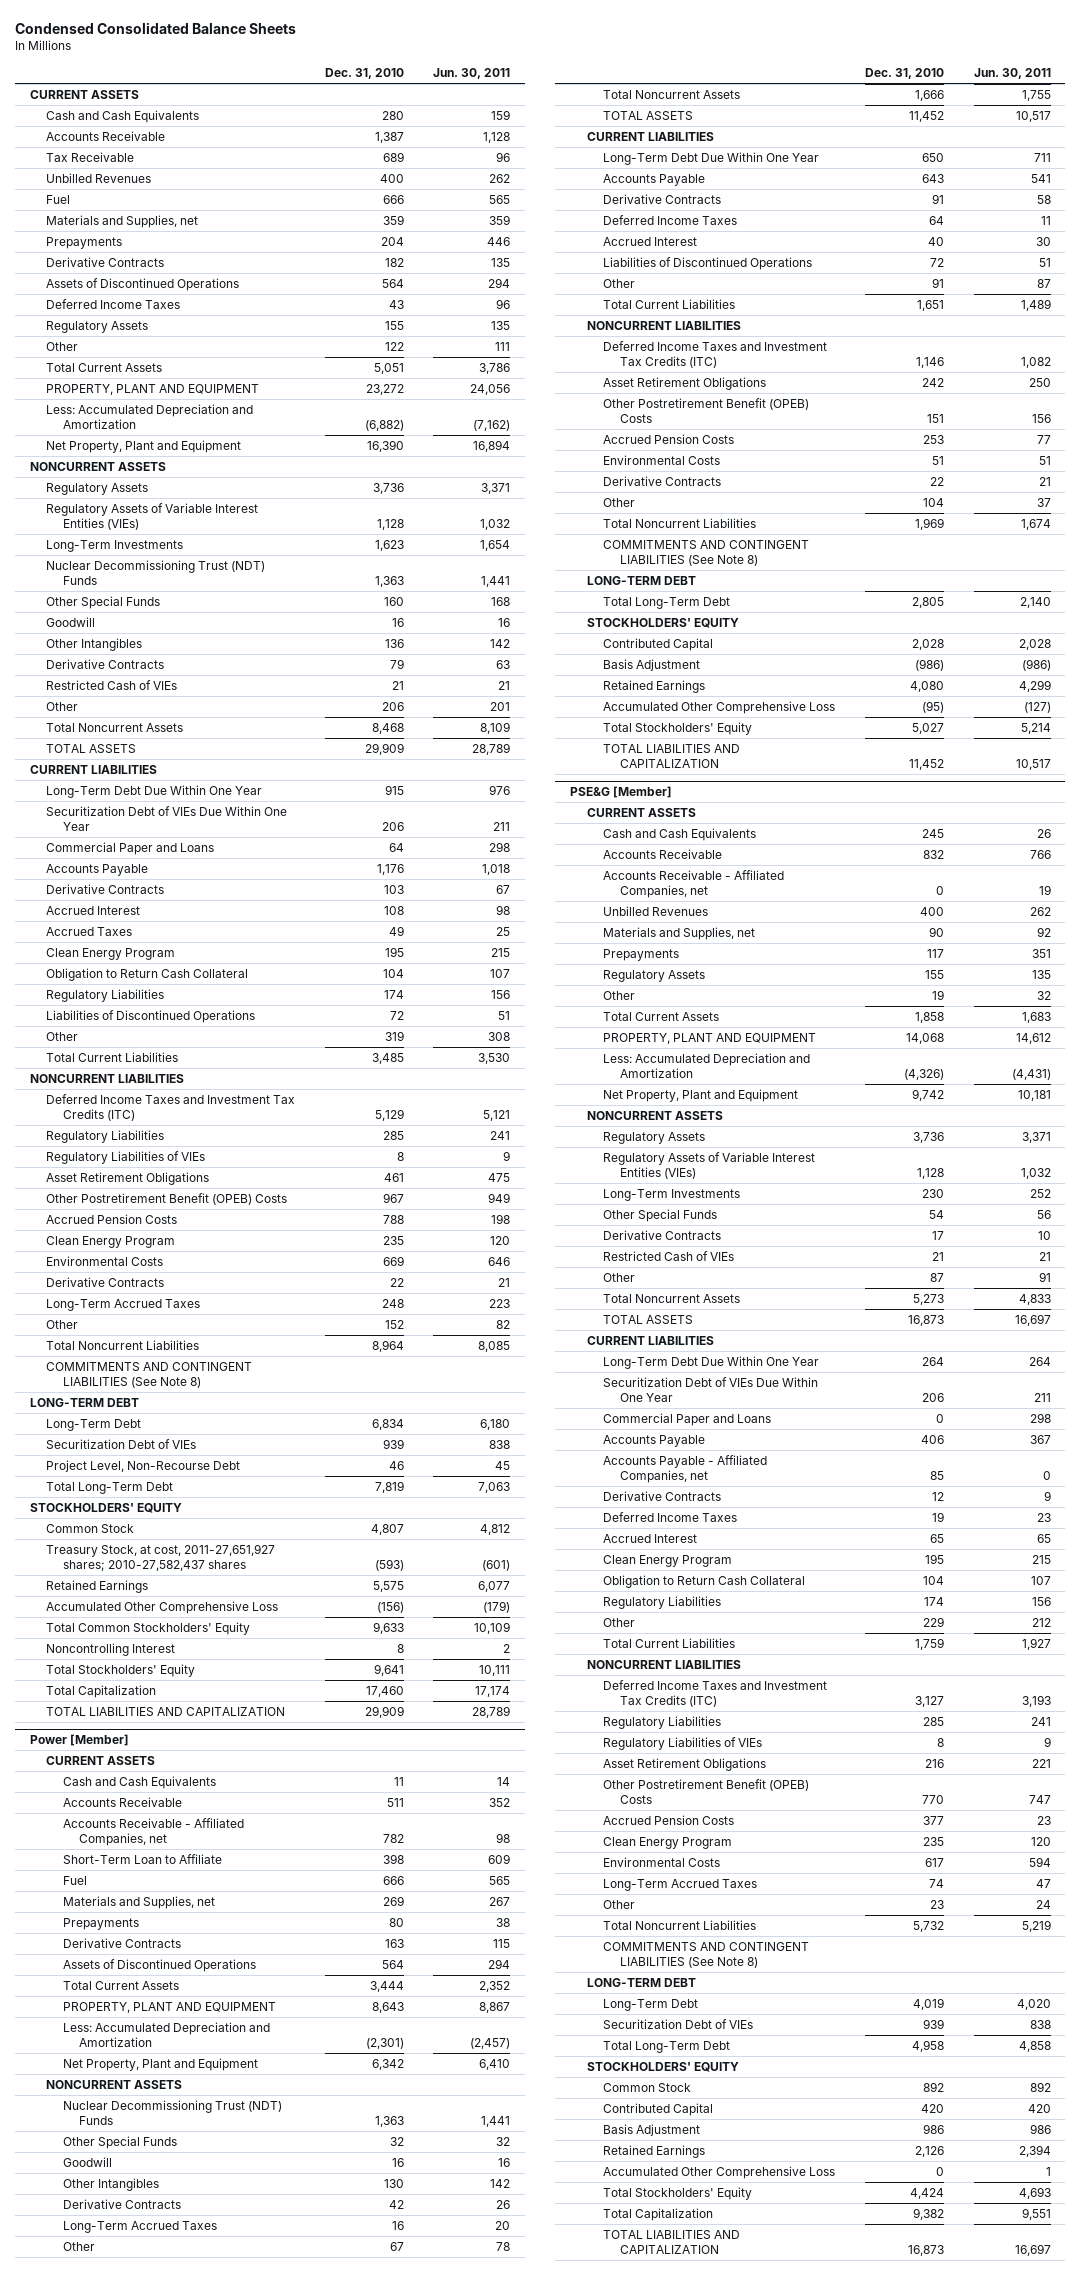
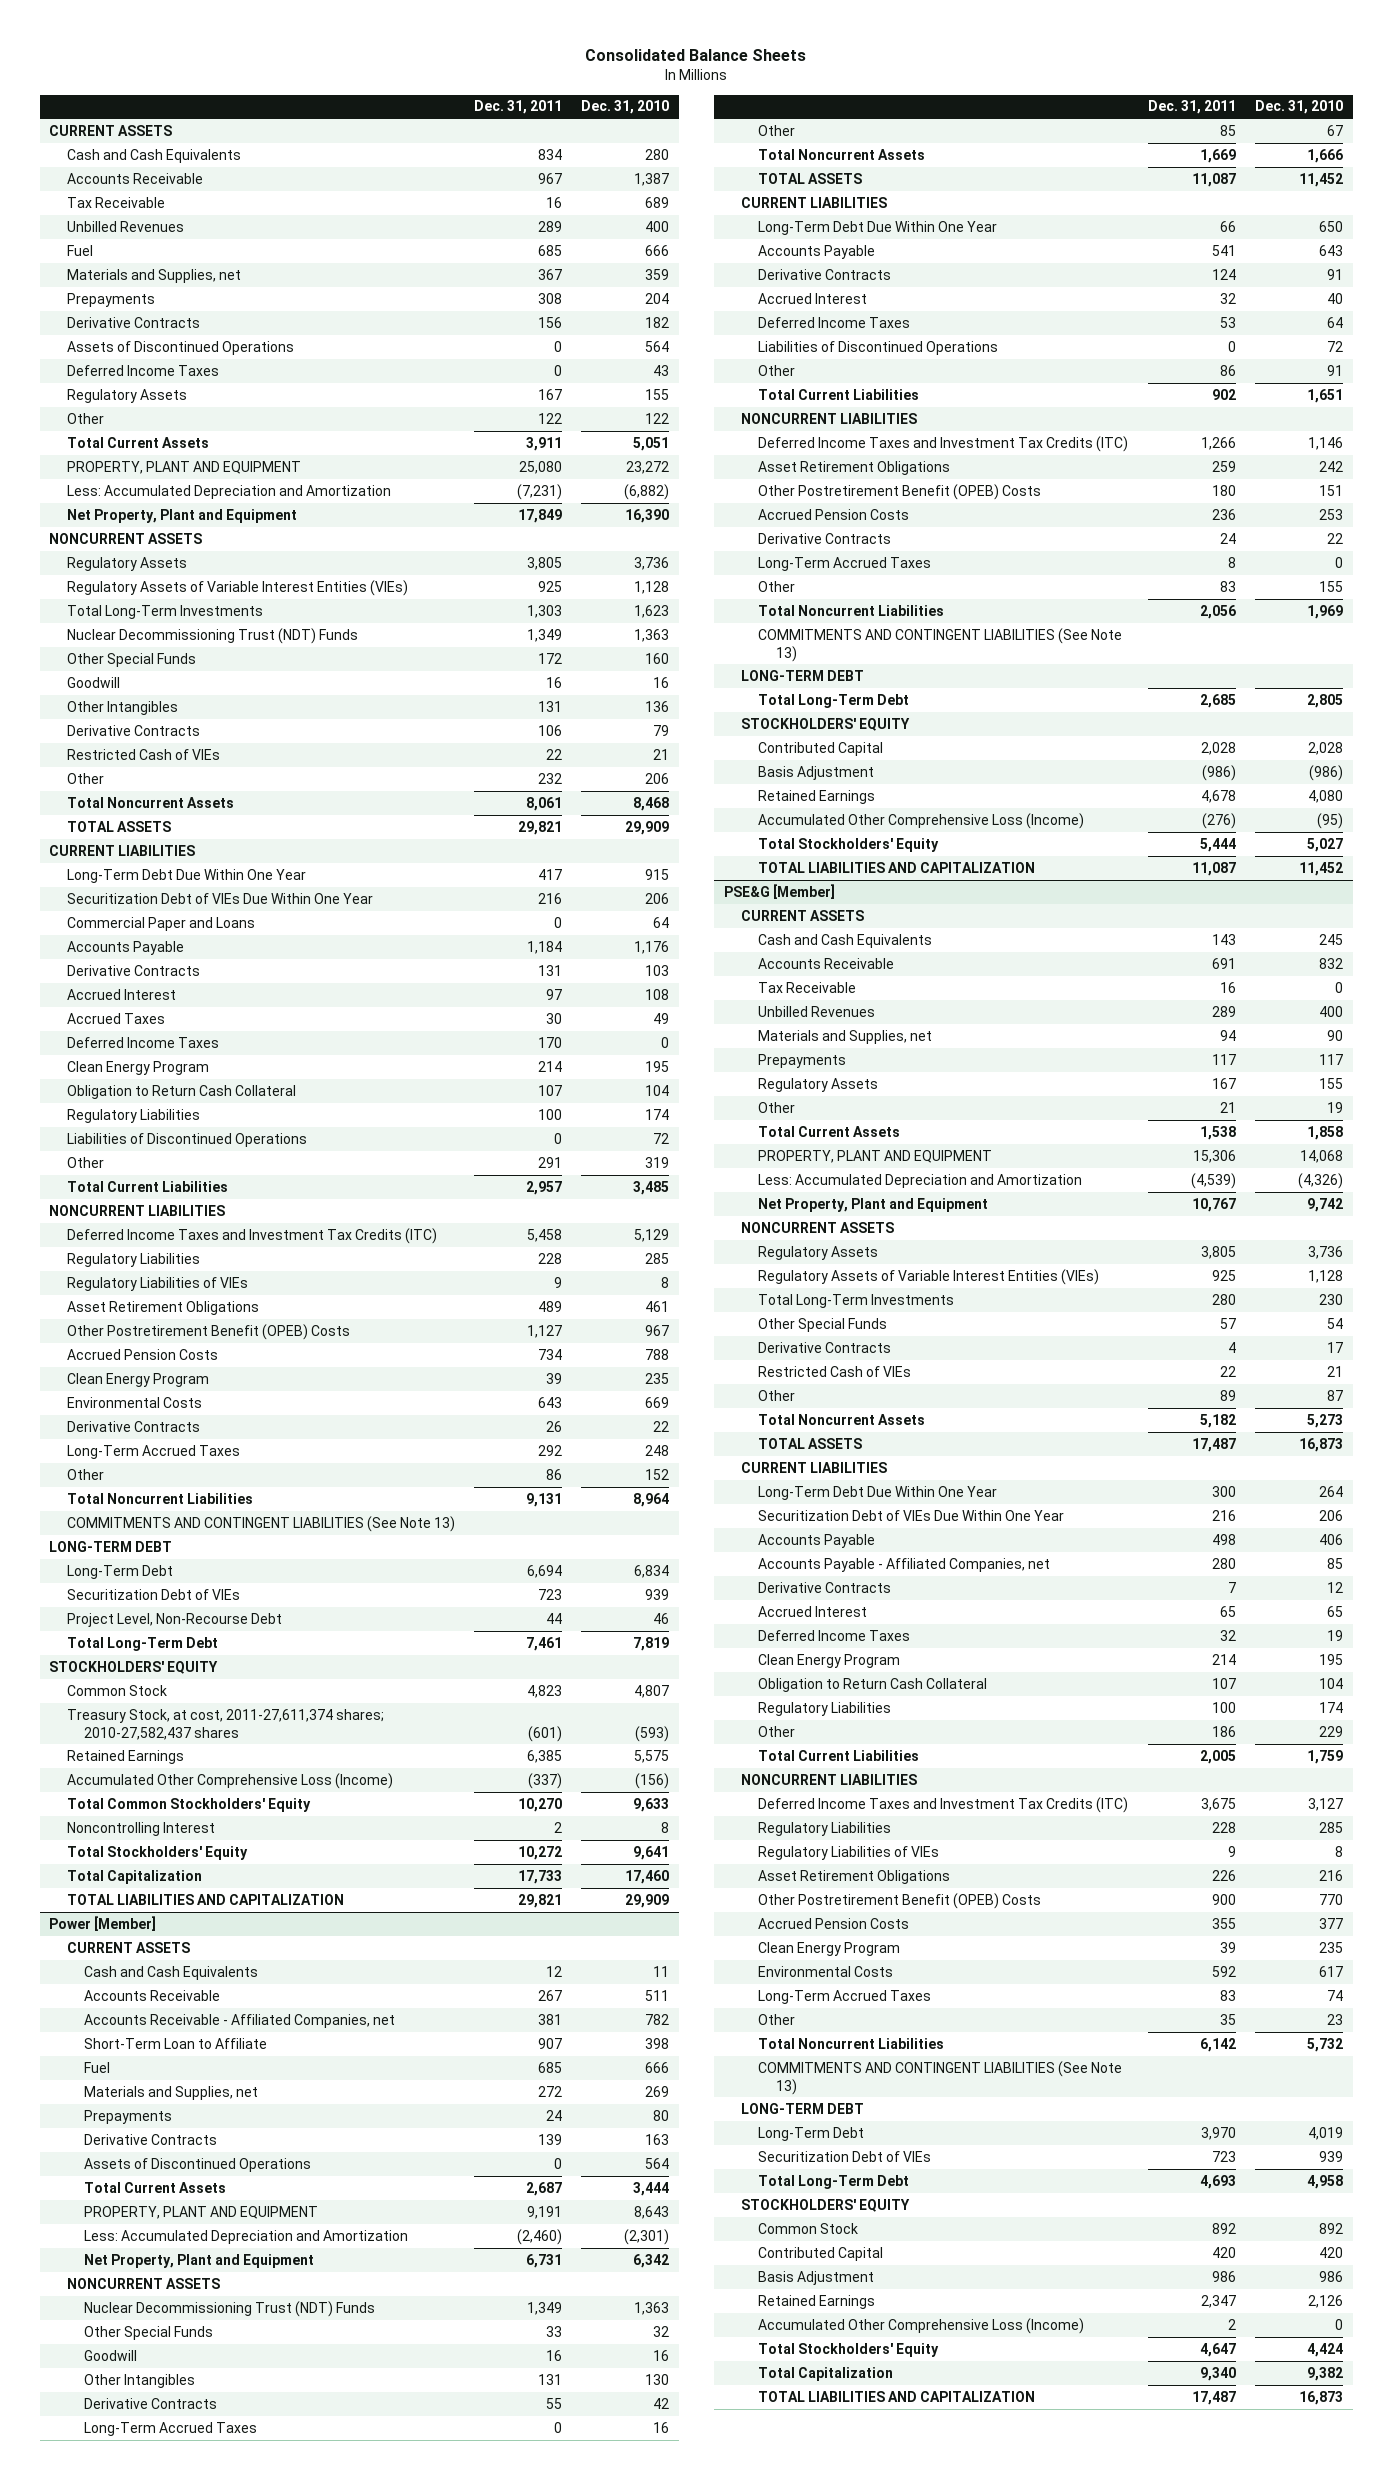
- Condensed Consolidated Balance Sheets
+ Consolidated Balance Sheets
- | Dec. 31, 2010 | Jun. 30, 2011
+ | Dec. 31, 2011 | Dec. 31, 2010
- Long-Term Investments | 1,623 | 1,654
+ Total Long-Term Investments | 1,303 | 1,623
+ Deferred Income Taxes | 170 | 0
- COMMITMENTS AND CONTINGENT LIABILITIES (See Note 8)
+ COMMITMENTS AND CONTINGENT LIABILITIES (See Note 13)
- Treasury Stock, at cost, 2011-27,651,927 shares; 2010-27,582,437 shares | (593) | (601)
+ Treasury Stock, at cost, 2011-27,611,374 shares; 2010-27,582,437 shares | (601) | (593)
- Accumulated Other Comprehensive Loss | (156) | (179)
+ Accumulated Other Comprehensive Loss (Income) | (337) | (156)
@ Power [Member]
moved down: Deferred Income Taxes | 53 | 64
- Environmental Costs | 51 | 51
- Other | 104 | 37
+ Long-Term Accrued Taxes | 8 | 0
+ Other | 83 | 155
- COMMITMENTS AND CONTINGENT LIABILITIES (See Note 8)
+ COMMITMENTS AND CONTINGENT LIABILITIES (See Note 13)
- Accumulated Other Comprehensive Loss | (95) | (127)
+ Accumulated Other Comprehensive Loss (Income) | (276) | (95)
@ PSE&G [Member]
- Accounts Receivable - Affiliated Companies, net | 0 | 19
+ Tax Receivable | 16 | 0
- Long-Term Investments | 230 | 252
+ Total Long-Term Investments | 280 | 230
- Commercial Paper and Loans | 0 | 298
moved down: Deferred Income Taxes | 32 | 19
- COMMITMENTS AND CONTINGENT LIABILITIES (See Note 8)
+ COMMITMENTS AND CONTINGENT LIABILITIES (See Note 13)
- Accumulated Other Comprehensive Loss | 0 | 1
+ Accumulated Other Comprehensive Loss (Income) | 2 | 0

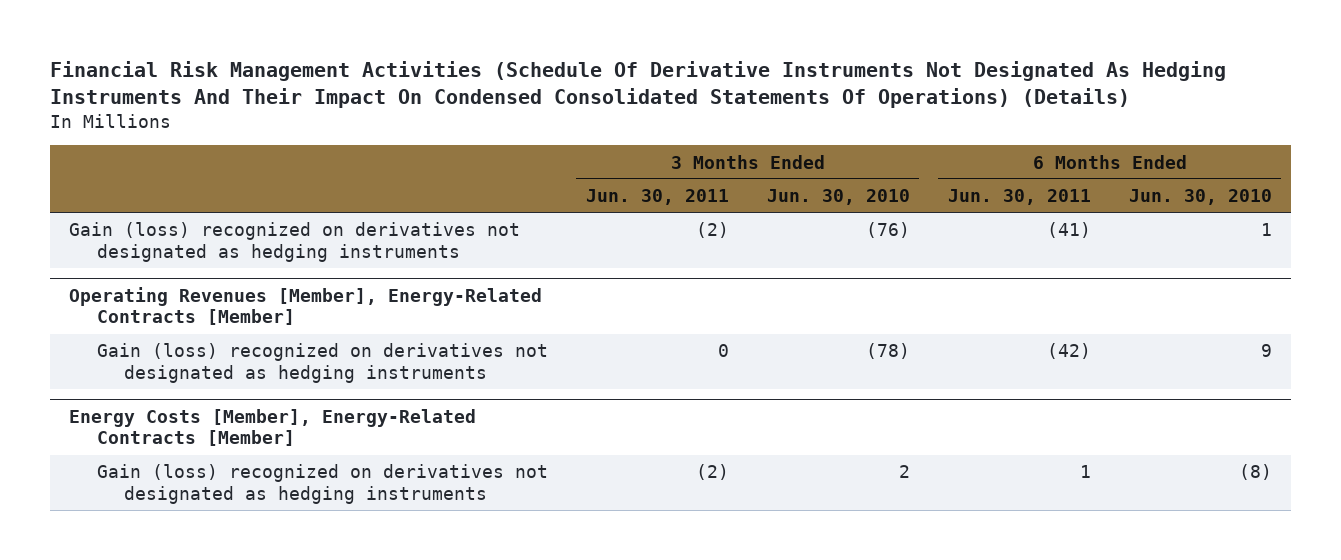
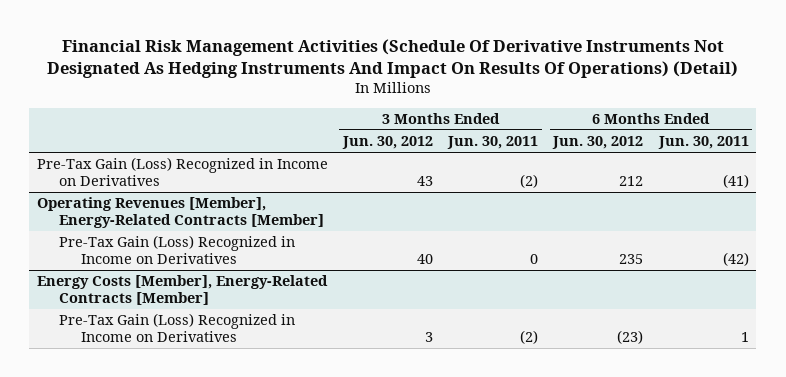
- Financial Risk Management Activities (Schedule Of Derivative Instruments Not Designated As Hedging Instruments And Their Impact On Condensed Consolidated Statements Of Operations) (Details)
+ Financial Risk Management Activities (Schedule Of Derivative Instruments Not Designated As Hedging Instruments And Impact On Results Of Operations) (Detail)
- | 3 Months Ended Jun. 30, 2011 | 3 Months Ended Jun. 30, 2010 | 6 Months Ended Jun. 30, 2011 | 6 Months Ended Jun. 30, 2010
+ | 3 Months Ended Jun. 30, 2012 | 3 Months Ended Jun. 30, 2011 | 6 Months Ended Jun. 30, 2012 | 6 Months Ended Jun. 30, 2011
- Gain (loss) recognized on derivatives not designated as hedging instruments | (2) | (76) | (41) | 1
+ Pre-Tax Gain (Loss) Recognized in Income on Derivatives | 43 | (2) | 212 | (41)
@ Operating Revenues [Member], Energy-Related Contracts [Member]
- Gain (loss) recognized on derivatives not designated as hedging instruments | 0 | (78) | (42) | 9
+ Pre-Tax Gain (Loss) Recognized in Income on Derivatives | 40 | 0 | 235 | (42)
@ Energy Costs [Member], Energy-Related Contracts [Member]
- Gain (loss) recognized on derivatives not designated as hedging instruments | (2) | 2 | 1 | (8)
+ Pre-Tax Gain (Loss) Recognized in Income on Derivatives | 3 | (2) | (23) | 1

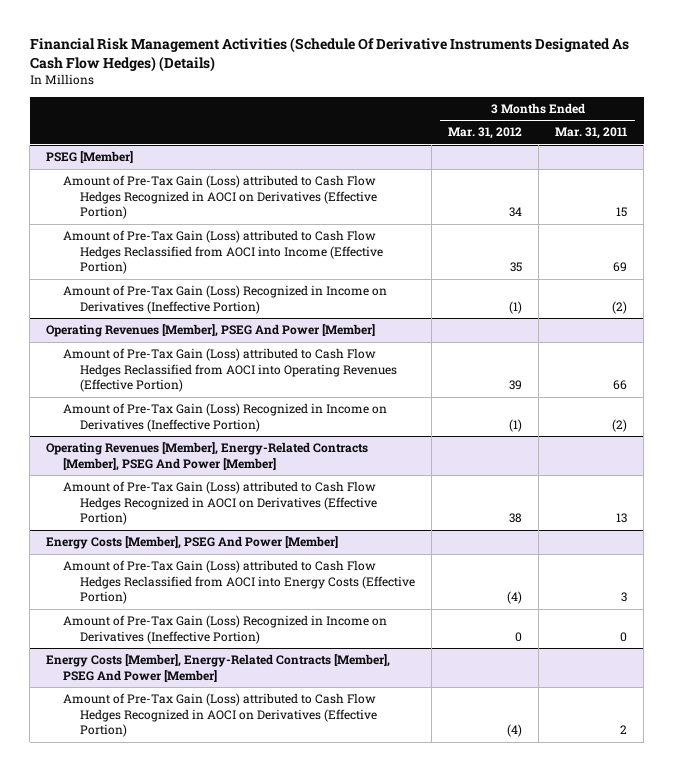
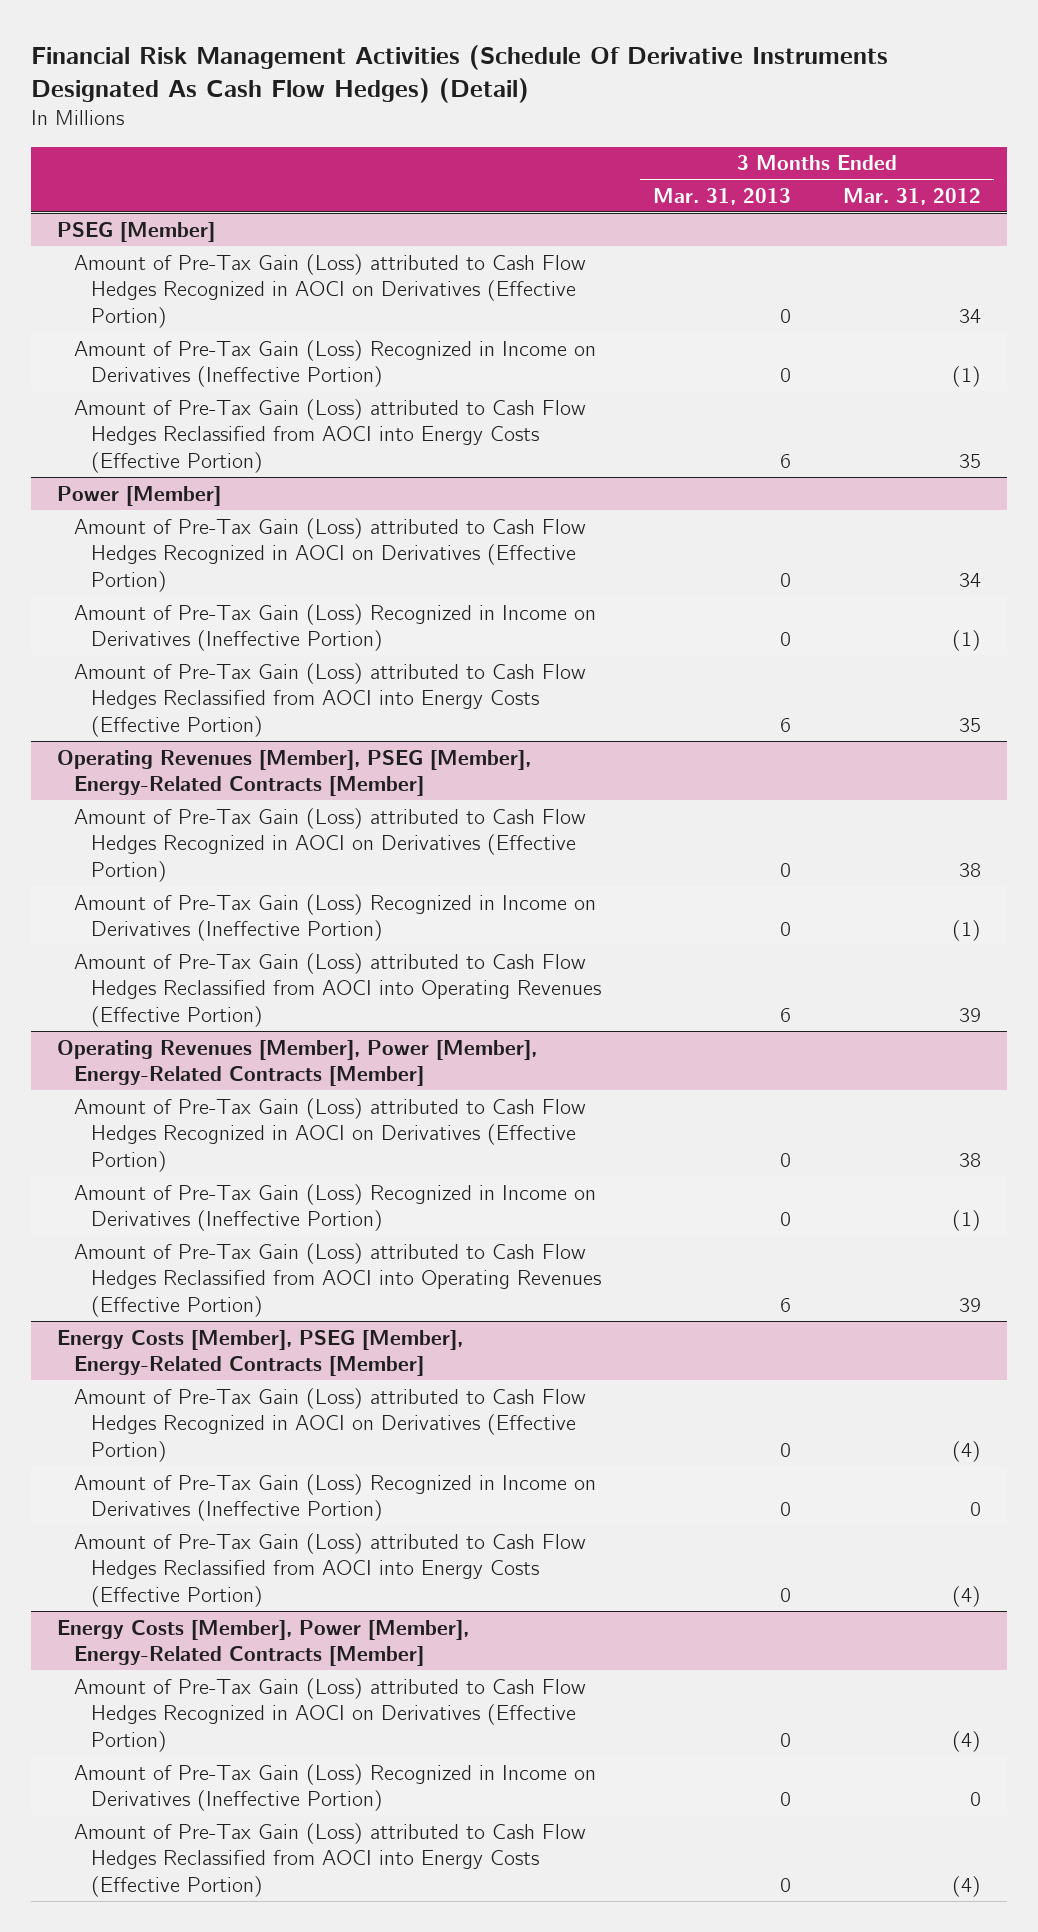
- Financial Risk Management Activities (Schedule Of Derivative Instruments Designated As Cash Flow Hedges) (Details)
+ Financial Risk Management Activities (Schedule Of Derivative Instruments Designated As Cash Flow Hedges) (Detail)
- | 3 Months Ended Mar. 31, 2012 | 3 Months Ended Mar. 31, 2011
+ | 3 Months Ended Mar. 31, 2013 | 3 Months Ended Mar. 31, 2012
@ PSEG [Member]
- Amount of Pre-Tax Gain (Loss) attributed to Cash Flow Hedges Reclassified from AOCI into Income (Effective Portion) | 35 | 69
- Operating Revenues [Member], PSEG And Power [Member]
- Amount of Pre-Tax Gain (Loss) attributed to Cash Flow Hedges Reclassified from AOCI into Operating Revenues (Effective Portion) | 39 | 66
@ PSEG [Member]
+ Amount of Pre-Tax Gain (Loss) attributed to Cash Flow Hedges Reclassified from AOCI into Energy Costs (Effective Portion) | 6 | 35
+ Power [Member]
+ Amount of Pre-Tax Gain (Loss) attributed to Cash Flow Hedges Recognized in AOCI on Derivatives (Effective Portion) | 0 | 34
- Operating Revenues [Member], Energy-Related Contracts [Member], PSEG And Power [Member]
+ Amount of Pre-Tax Gain (Loss) attributed to Cash Flow Hedges Reclassified from AOCI into Energy Costs (Effective Portion) | 6 | 35
+ Operating Revenues [Member], PSEG [Member], Energy-Related Contracts [Member]
- Energy Costs [Member], PSEG And Power [Member]
- Amount of Pre-Tax Gain (Loss) attributed to Cash Flow Hedges Reclassified from AOCI into Energy Costs (Effective Portion) | (4) | 3
+ Amount of Pre-Tax Gain (Loss) Recognized in Income on Derivatives (Ineffective Portion) | 0 | (1)
+ Amount of Pre-Tax Gain (Loss) attributed to Cash Flow Hedges Reclassified from AOCI into Operating Revenues (Effective Portion) | 6 | 39
+ Operating Revenues [Member], Power [Member], Energy-Related Contracts [Member]
+ Amount of Pre-Tax Gain (Loss) attributed to Cash Flow Hedges Recognized in AOCI on Derivatives (Effective Portion) | 0 | 38
+ Amount of Pre-Tax Gain (Loss) Recognized in Income on Derivatives (Ineffective Portion) | 0 | (1)
+ Amount of Pre-Tax Gain (Loss) attributed to Cash Flow Hedges Reclassified from AOCI into Operating Revenues (Effective Portion) | 6 | 39
+ Energy Costs [Member], PSEG [Member], Energy-Related Contracts [Member]
+ Amount of Pre-Tax Gain (Loss) attributed to Cash Flow Hedges Recognized in AOCI on Derivatives (Effective Portion) | 0 | (4)
- Energy Costs [Member], Energy-Related Contracts [Member], PSEG And Power [Member]
+ Amount of Pre-Tax Gain (Loss) attributed to Cash Flow Hedges Reclassified from AOCI into Energy Costs (Effective Portion) | 0 | (4)
+ Energy Costs [Member], Power [Member], Energy-Related Contracts [Member]
+ Amount of Pre-Tax Gain (Loss) Recognized in Income on Derivatives (Ineffective Portion) | 0 | 0
+ Amount of Pre-Tax Gain (Loss) attributed to Cash Flow Hedges Reclassified from AOCI into Energy Costs (Effective Portion) | 0 | (4)

